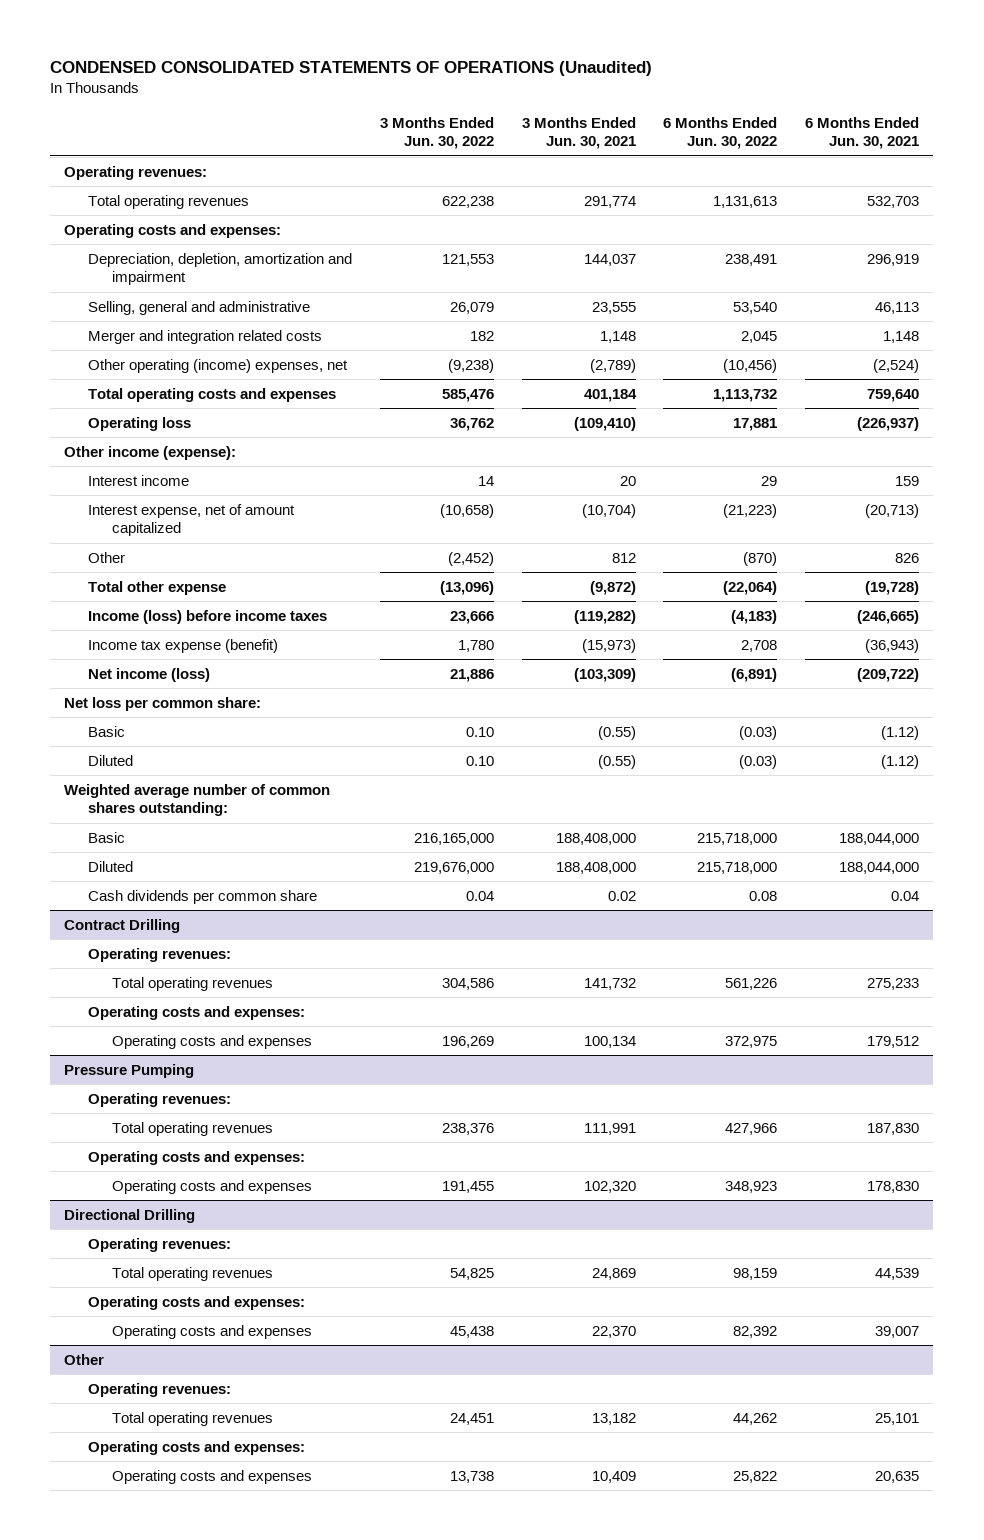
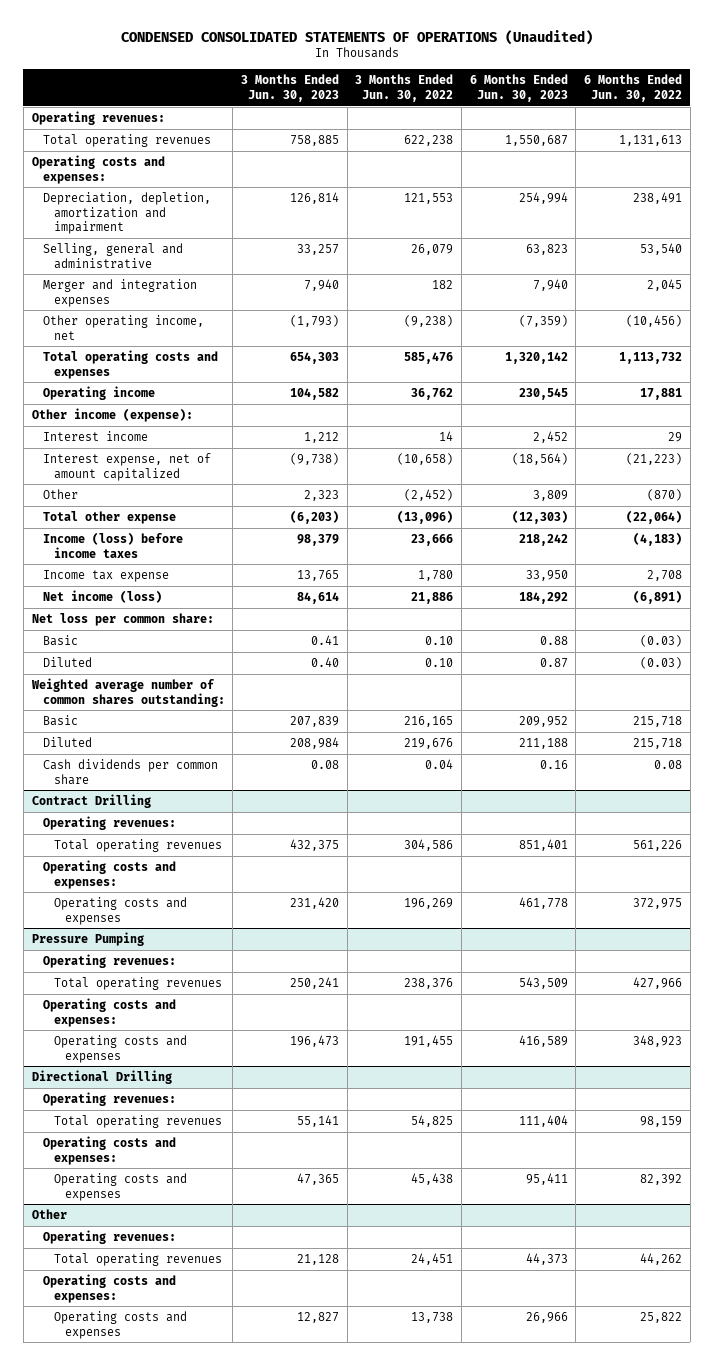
- | 3 Months Ended Jun. 30, 2022 | 3 Months Ended Jun. 30, 2021 | 6 Months Ended Jun. 30, 2022 | 6 Months Ended Jun. 30, 2021
+ | 3 Months Ended Jun. 30, 2023 | 3 Months Ended Jun. 30, 2022 | 6 Months Ended Jun. 30, 2023 | 6 Months Ended Jun. 30, 2022
- Merger and integration related costs | 182 | 1,148 | 2,045 | 1,148
- Other operating (income) expenses, net | (9,238) | (2,789) | (10,456) | (2,524)
+ Merger and integration expenses | 7,940 | 182 | 7,940 | 2,045
+ Other operating income, net | (1,793) | (9,238) | (7,359) | (10,456)
- Operating loss | 36,762 | (109,410) | 17,881 | (226,937)
+ Operating income | 104,582 | 36,762 | 230,545 | 17,881
- Income tax expense (benefit) | 1,780 | (15,973) | 2,708 | (36,943)
+ Income tax expense | 13,765 | 1,780 | 33,950 | 2,708
- Basic | 216,165,000 | 188,408,000 | 215,718,000 | 188,044,000
- Diluted | 219,676,000 | 188,408,000 | 215,718,000 | 188,044,000
+ Basic | 207,839 | 216,165 | 209,952 | 215,718
+ Diluted | 208,984 | 219,676 | 211,188 | 215,718

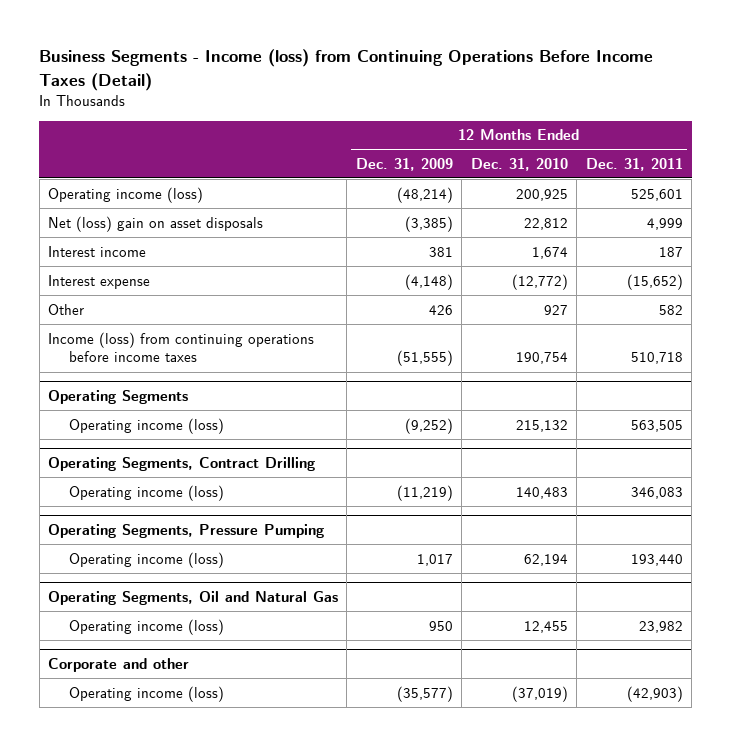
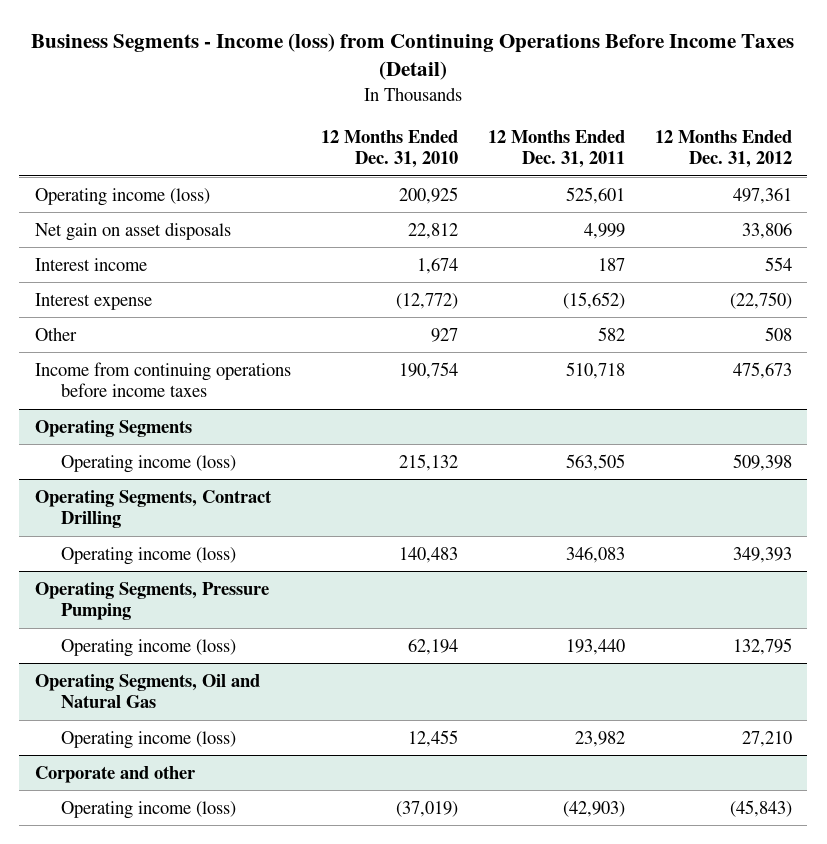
- | 12 Months Ended Dec. 31, 2009 | 12 Months Ended Dec. 31, 2010 | 12 Months Ended Dec. 31, 2011
+ | 12 Months Ended Dec. 31, 2010 | 12 Months Ended Dec. 31, 2011 | 12 Months Ended Dec. 31, 2012
- Net (loss) gain on asset disposals | (3,385) | 22,812 | 4,999
+ Net gain on asset disposals | 22,812 | 4,999 | 33,806
- Income (loss) from continuing operations before income taxes | (51,555) | 190,754 | 510,718
+ Income from continuing operations before income taxes | 190,754 | 510,718 | 475,673

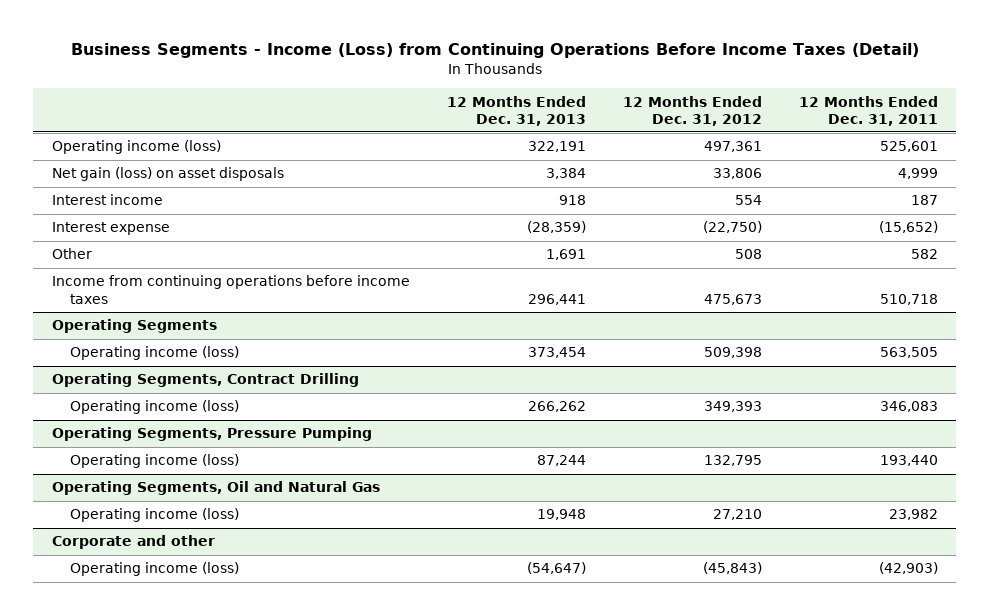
- Business Segments - Income (loss) from Continuing Operations Before Income Taxes (Detail)
+ Business Segments - Income (Loss) from Continuing Operations Before Income Taxes (Detail)
- | 12 Months Ended Dec. 31, 2010 | 12 Months Ended Dec. 31, 2011 | 12 Months Ended Dec. 31, 2012
+ | 12 Months Ended Dec. 31, 2013 | 12 Months Ended Dec. 31, 2012 | 12 Months Ended Dec. 31, 2011
- Net gain on asset disposals | 22,812 | 4,999 | 33,806
+ Net gain (loss) on asset disposals | 3,384 | 33,806 | 4,999

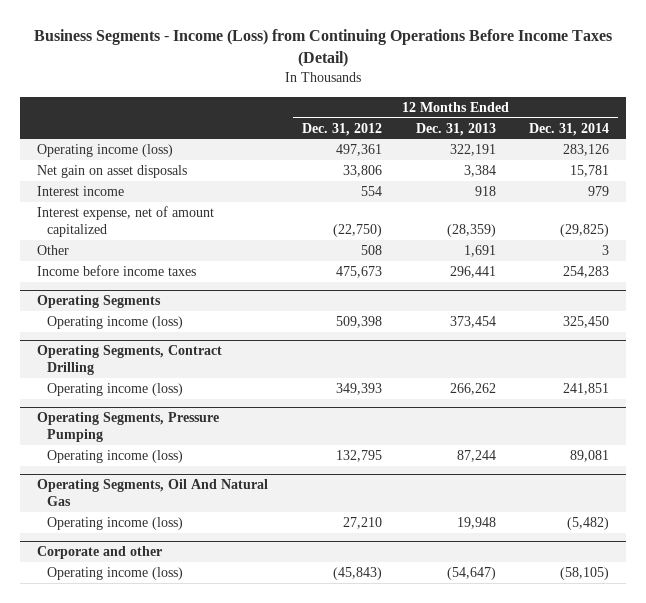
- | 12 Months Ended Dec. 31, 2013 | 12 Months Ended Dec. 31, 2012 | 12 Months Ended Dec. 31, 2011
+ | 12 Months Ended Dec. 31, 2012 | 12 Months Ended Dec. 31, 2013 | 12 Months Ended Dec. 31, 2014
- Net gain (loss) on asset disposals | 3,384 | 33,806 | 4,999
+ Net gain on asset disposals | 33,806 | 3,384 | 15,781
- Interest expense | (28,359) | (22,750) | (15,652)
+ Interest expense, net of amount capitalized | (22,750) | (28,359) | (29,825)
- Income from continuing operations before income taxes | 296,441 | 475,673 | 510,718
+ Income before income taxes | 475,673 | 296,441 | 254,283
- Operating Segments, Oil and Natural Gas
+ Operating Segments, Oil And Natural Gas

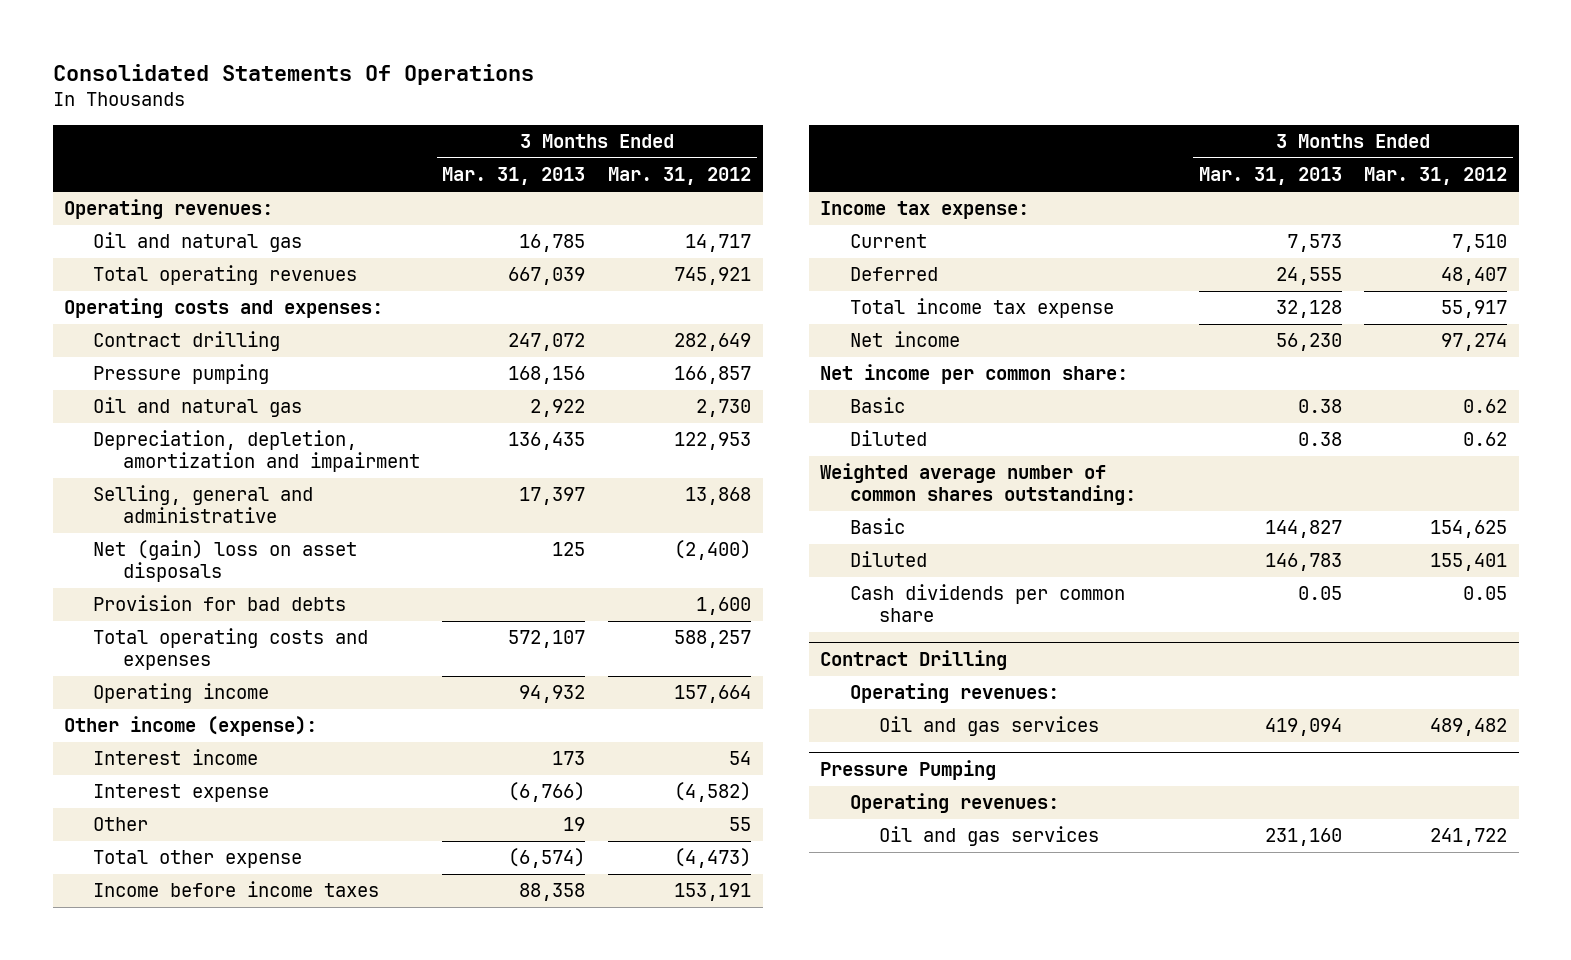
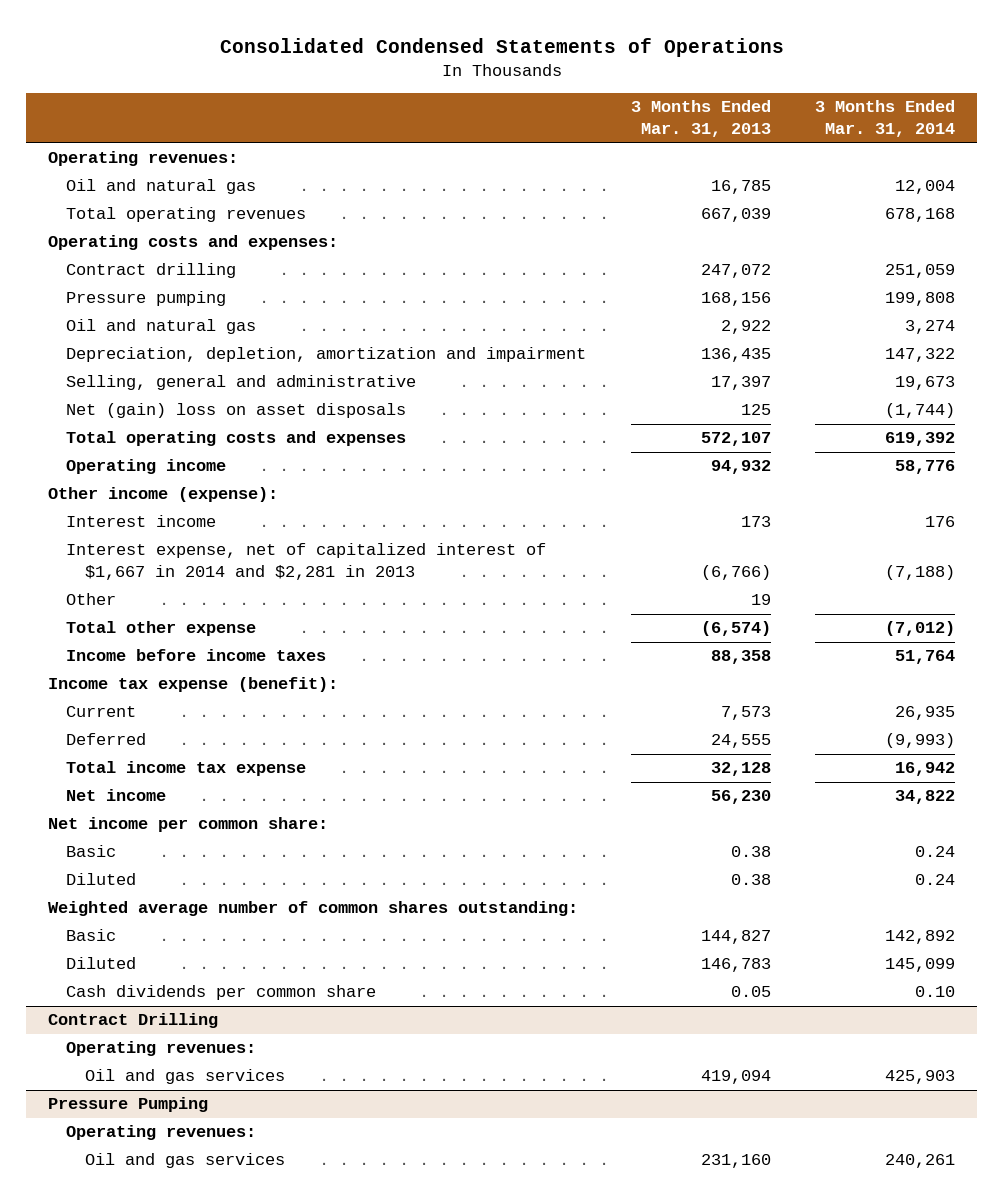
- Consolidated Statements Of Operations
+ Consolidated Condensed Statements of Operations
- | 3 Months Ended Mar. 31, 2013 | 3 Months Ended Mar. 31, 2012
+ | 3 Months Ended Mar. 31, 2013 | 3 Months Ended Mar. 31, 2014
- Provision for bad debts | | 1,600
- Interest expense | (6,766) | (4,582)
+ Interest expense, net of capitalized interest of $1,667 in 2014 and $2,281 in 2013 | (6,766) | (7,188)
- Income tax expense:
+ Income tax expense (benefit):

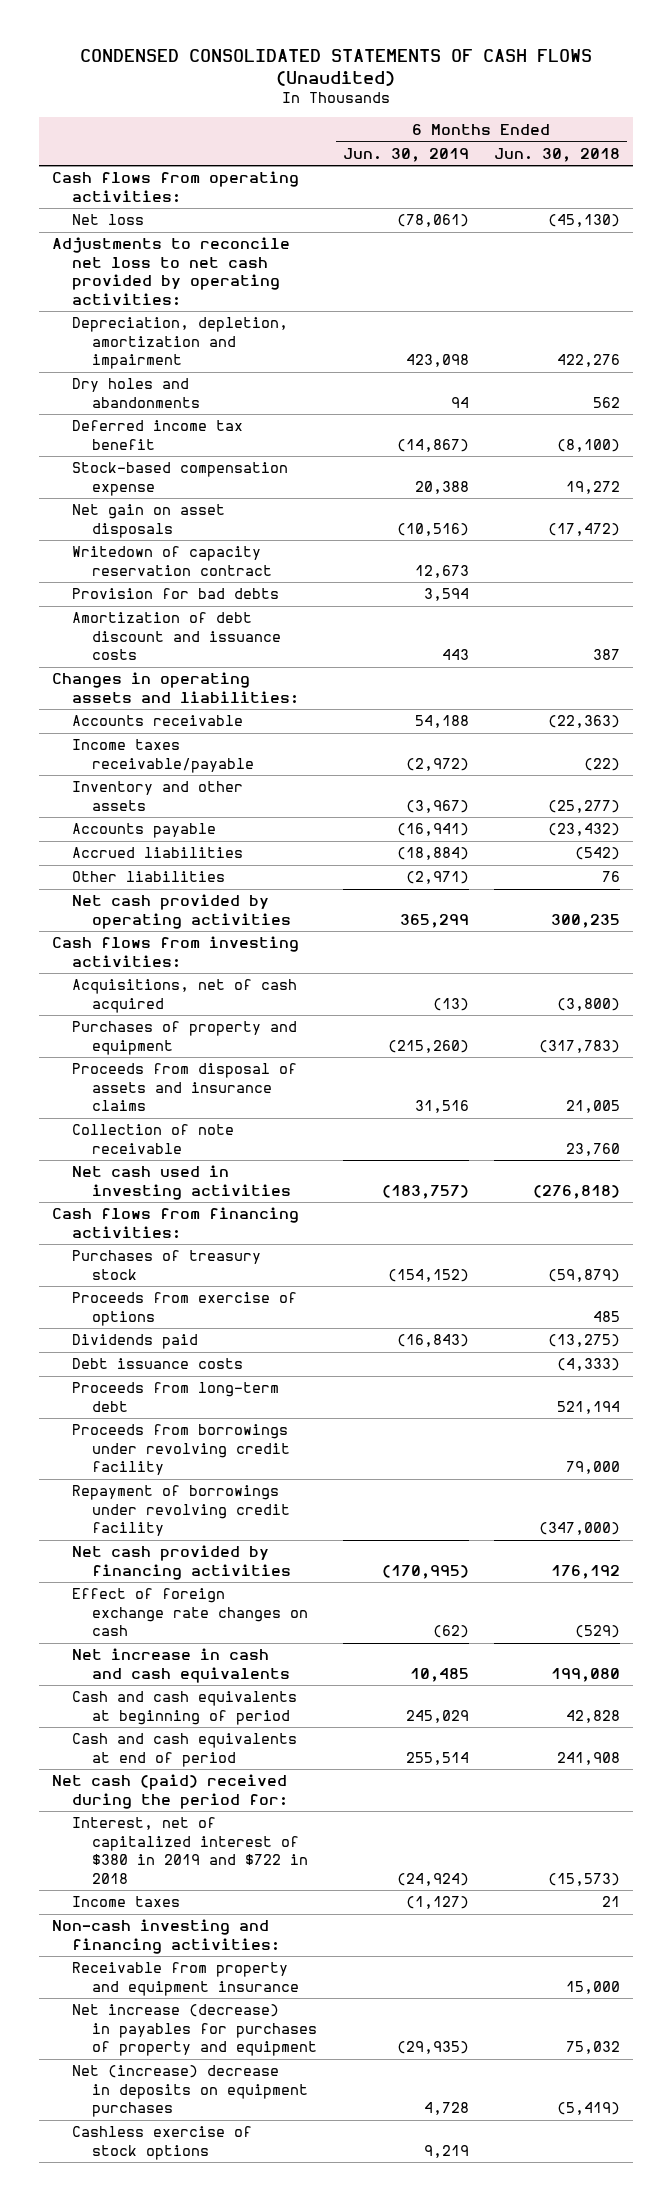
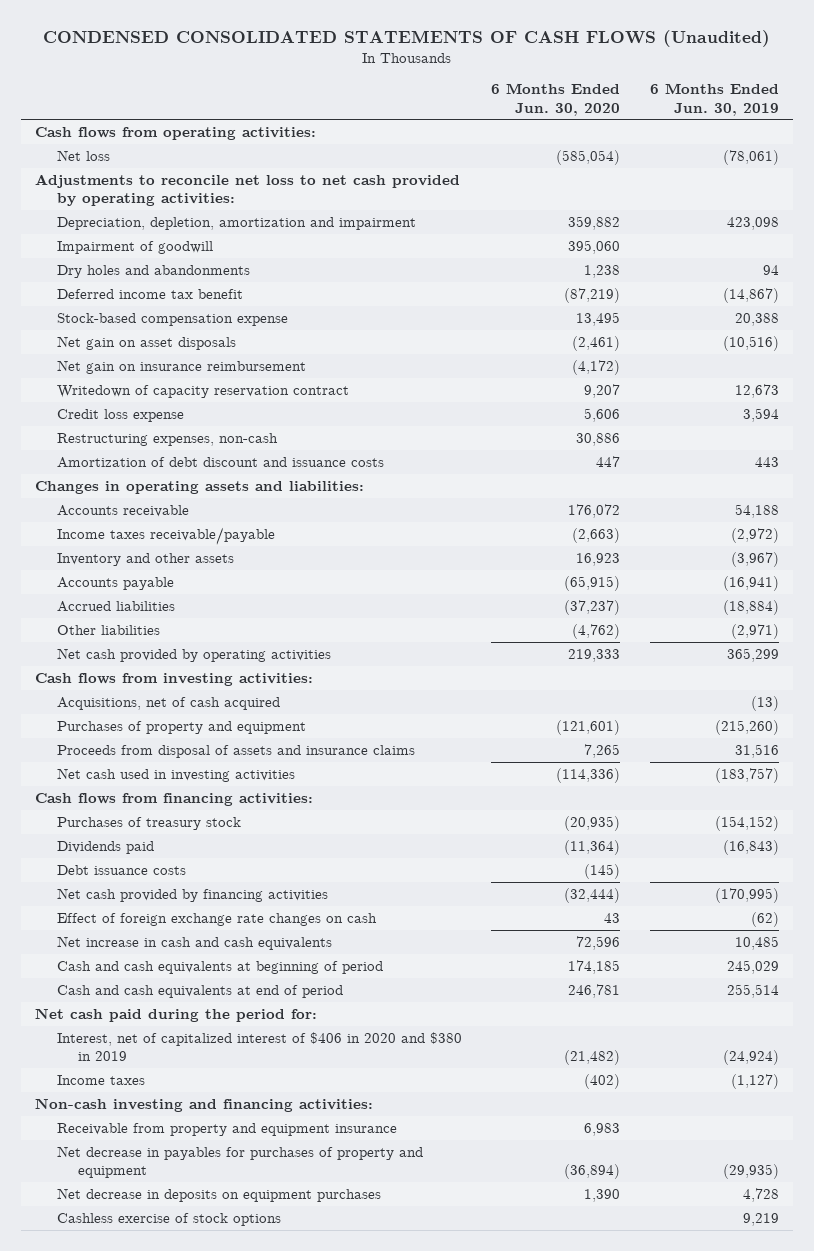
- | 6 Months Ended Jun. 30, 2019 | 6 Months Ended Jun. 30, 2018
+ | 6 Months Ended Jun. 30, 2020 | 6 Months Ended Jun. 30, 2019
+ Impairment of goodwill | 395,060 |
+ Net gain on insurance reimbursement | (4,172) |
- Provision for bad debts | 3,594 |
+ Credit loss expense | 5,606 | 3,594
+ Restructuring expenses, non-cash | 30,886 |
- Collection of note receivable | | 23,760
- Proceeds from exercise of options | | 485
- Proceeds from long-term debt | | 521,194
- Proceeds from borrowings under revolving credit facility | | 79,000
- Repayment of borrowings under revolving credit facility | | (347,000)
- Net cash (paid) received during the period for:
- Interest, net of capitalized interest of $380 in 2019 and $722 in 2018 | (24,924) | (15,573)
+ Net cash paid during the period for:
+ Interest, net of capitalized interest of $406 in 2020 and $380 in 2019 | (21,482) | (24,924)
- Net increase (decrease) in payables for purchases of property and equipment | (29,935) | 75,032
- Net (increase) decrease in deposits on equipment purchases | 4,728 | (5,419)
+ Net decrease in payables for purchases of property and equipment | (36,894) | (29,935)
+ Net decrease in deposits on equipment purchases | 1,390 | 4,728

